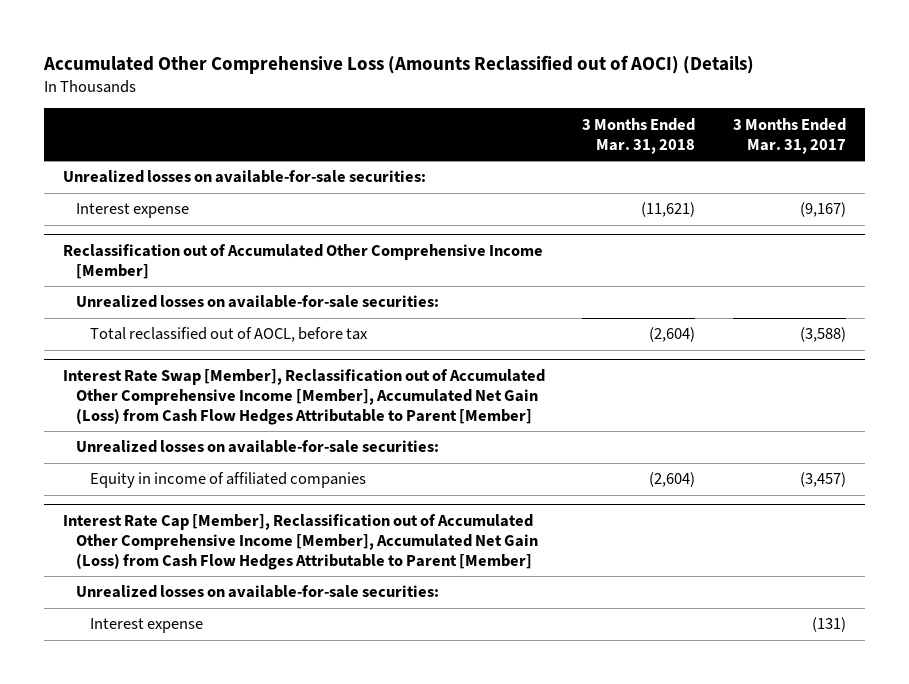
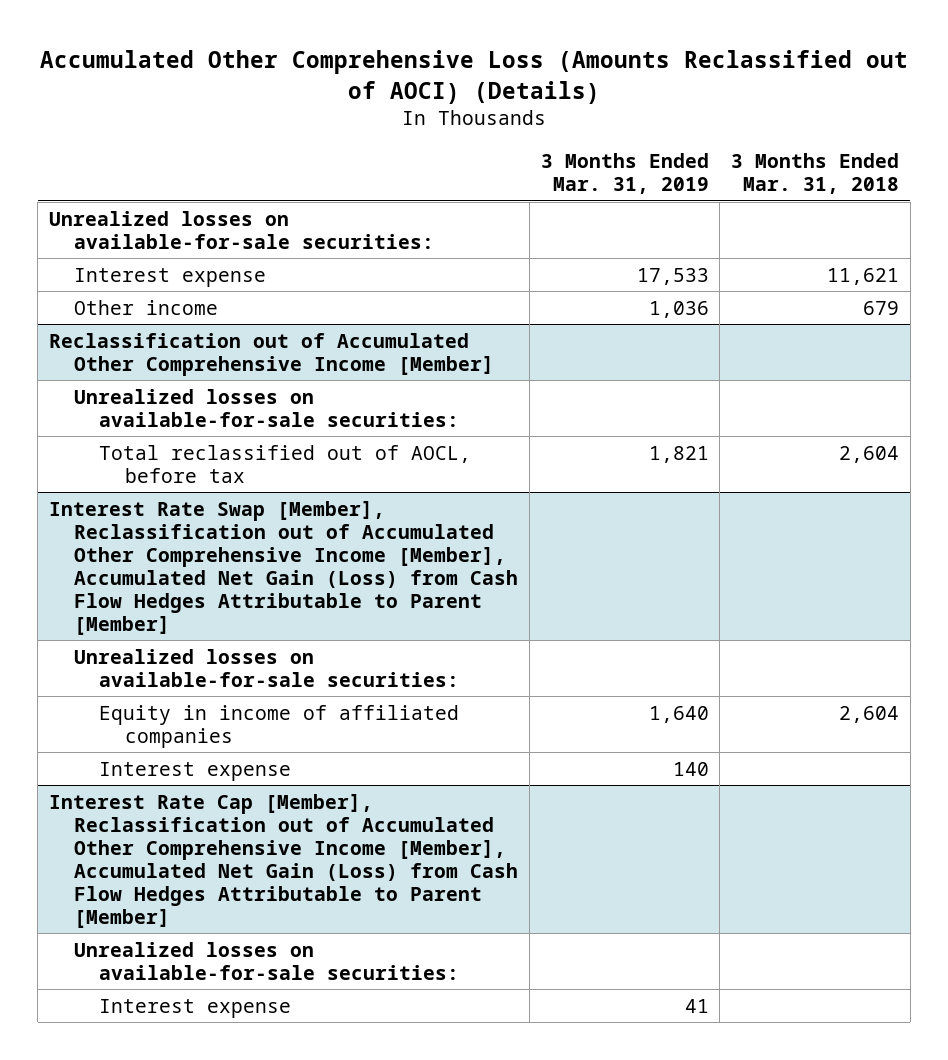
- | 3 Months Ended Mar. 31, 2018 | 3 Months Ended Mar. 31, 2017
+ | 3 Months Ended Mar. 31, 2019 | 3 Months Ended Mar. 31, 2018
- Interest expense | (11,621) | (9,167)
+ Interest expense | 17,533 | 11,621
+ Other income | 1,036 | 679
@ Reclassification out of Accumulated Other Comprehensive Income [Member]
- Total reclassified out of AOCL, before tax | (2,604) | (3,588)
+ Total reclassified out of AOCL, before tax | 1,821 | 2,604
@ Interest Rate Swap [Member], Reclassification out of Accumulated Other Comprehensive Income [Member], Accumulated Net Gain (Loss) from Cash Flow Hedges Attributable to Parent [Member]
- Equity in income of affiliated companies | (2,604) | (3,457)
+ Equity in income of affiliated companies | 1,640 | 2,604
+ Interest expense | 140 |

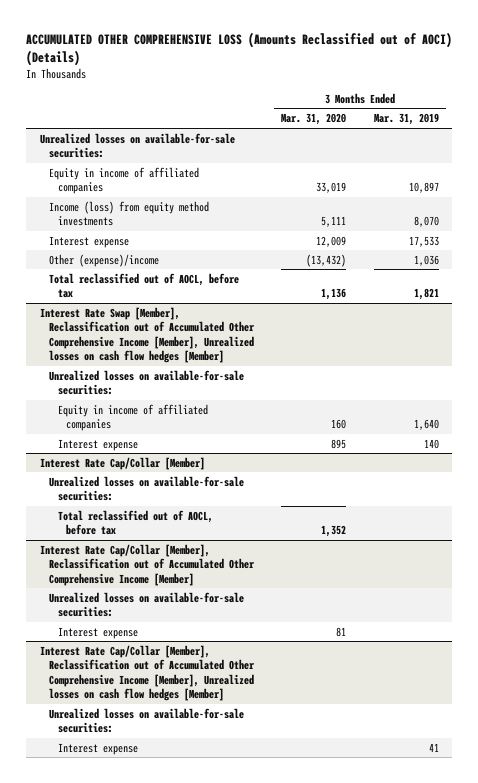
- Accumulated Other Comprehensive Loss (Amounts Reclassified out of AOCI) (Details)
+ ACCUMULATED OTHER COMPREHENSIVE LOSS (Amounts Reclassified out of AOCI) (Details)
- | 3 Months Ended Mar. 31, 2019 | 3 Months Ended Mar. 31, 2018
+ | 3 Months Ended Mar. 31, 2020 | 3 Months Ended Mar. 31, 2019
+ Equity in income of affiliated companies | 33,019 | 10,897
+ Income (loss) from equity method investments | 5,111 | 8,070
- Other income | 1,036 | 679
- Reclassification out of Accumulated Other Comprehensive Income [Member]
- Unrealized losses on available-for-sale securities:
+ Other (expense)/income | (13,432) | 1,036
- Interest Rate Swap [Member], Reclassification out of Accumulated Other Comprehensive Income [Member], Accumulated Net Gain (Loss) from Cash Flow Hedges Attributable to Parent [Member]
+ Interest Rate Swap [Member], Reclassification out of Accumulated Other Comprehensive Income [Member], Unrealized losses on cash flow hedges [Member]
- Interest Rate Cap [Member], Reclassification out of Accumulated Other Comprehensive Income [Member], Accumulated Net Gain (Loss) from Cash Flow Hedges Attributable to Parent [Member]
+ Interest Rate Cap/Collar [Member]
+ Total reclassified out of AOCL, before tax | 1,352 |
+ Interest Rate Cap/Collar [Member], Reclassification out of Accumulated Other Comprehensive Income [Member]
+ Unrealized losses on available-for-sale securities:
+ Interest expense | 81 |
+ Interest Rate Cap/Collar [Member], Reclassification out of Accumulated Other Comprehensive Income [Member], Unrealized losses on cash flow hedges [Member]
+ Unrealized losses on available-for-sale securities:

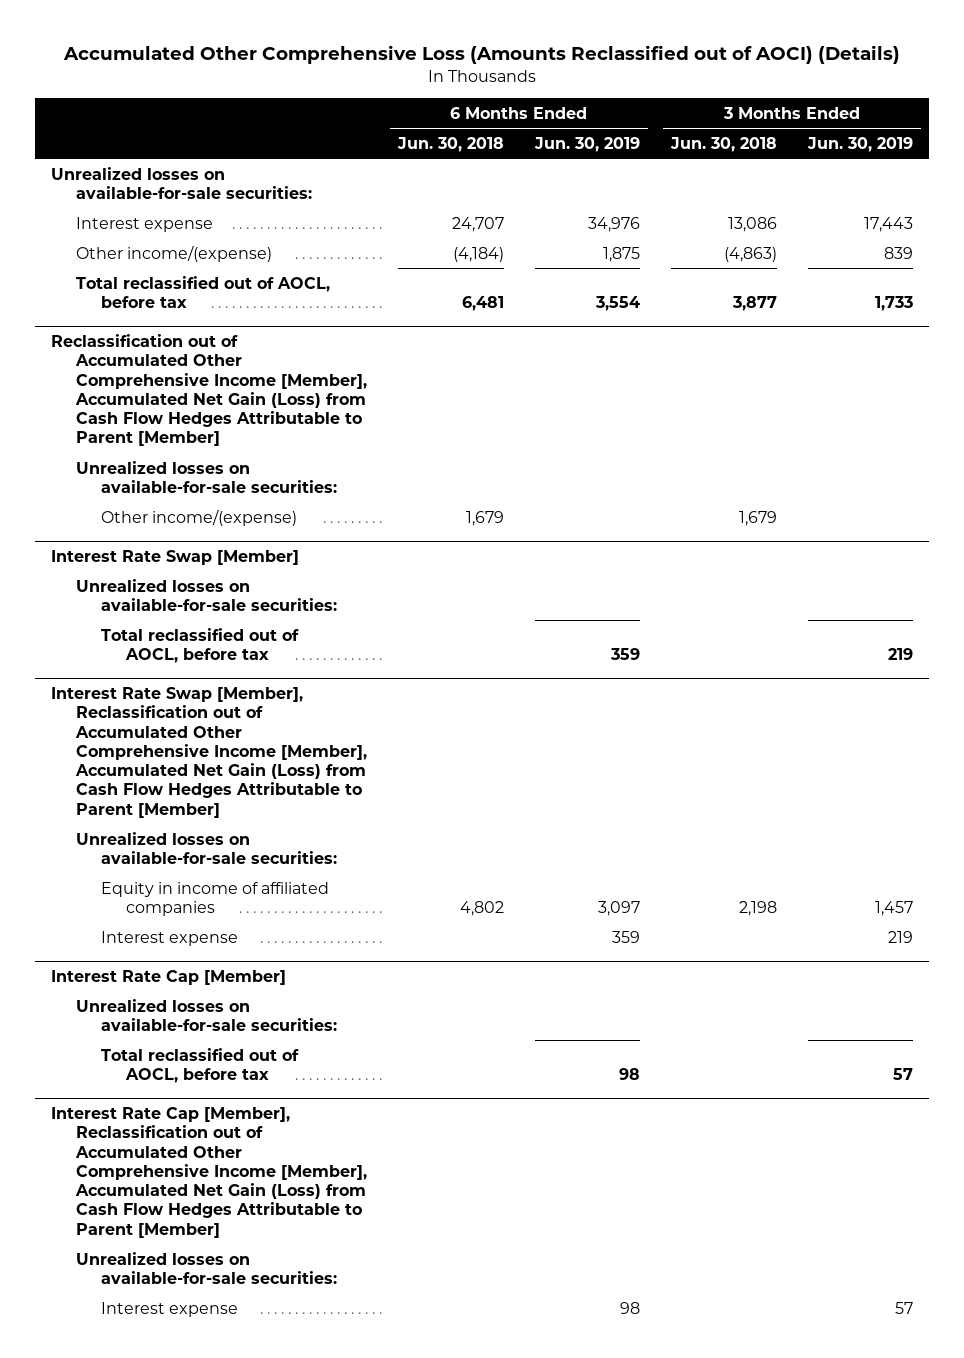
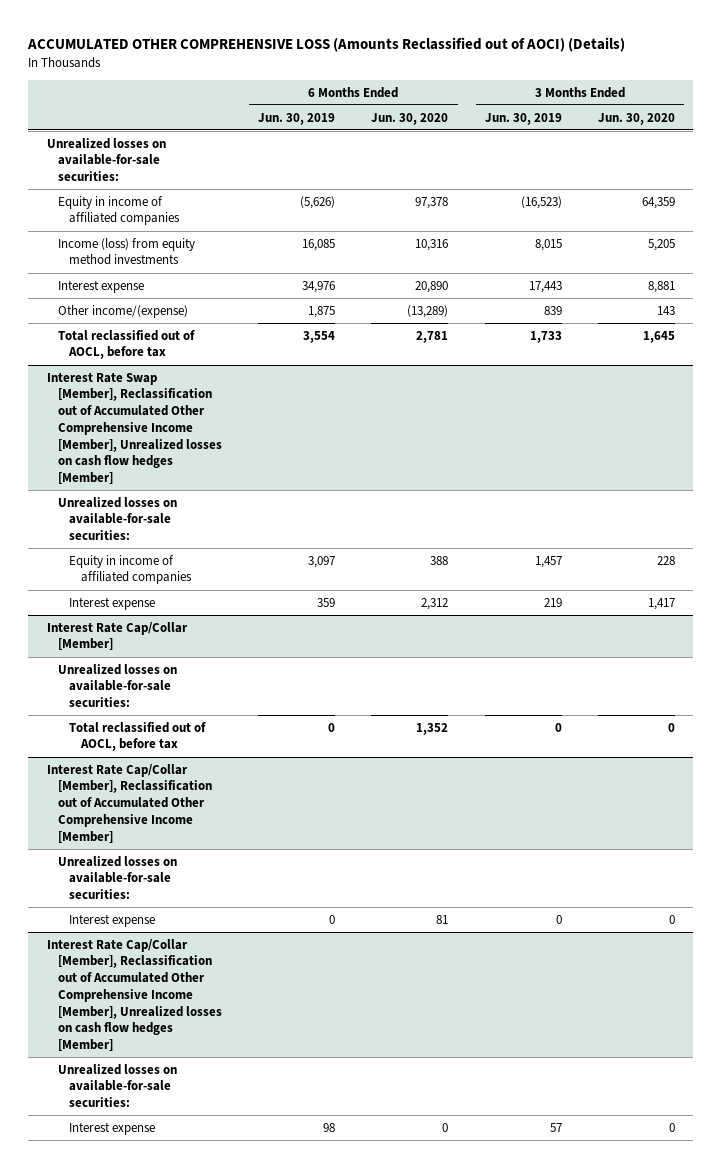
- Accumulated Other Comprehensive Loss (Amounts Reclassified out of AOCI) (Details)
+ ACCUMULATED OTHER COMPREHENSIVE LOSS (Amounts Reclassified out of AOCI) (Details)
- | 6 Months Ended Jun. 30, 2018 | 6 Months Ended Jun. 30, 2019 | 3 Months Ended Jun. 30, 2018 | 3 Months Ended Jun. 30, 2019
+ | 6 Months Ended Jun. 30, 2019 | 6 Months Ended Jun. 30, 2020 | 3 Months Ended Jun. 30, 2019 | 3 Months Ended Jun. 30, 2020
+ Equity in income of affiliated companies | (5,626) | 97,378 | (16,523) | 64,359
+ Income (loss) from equity method investments | 16,085 | 10,316 | 8,015 | 5,205
- Reclassification out of Accumulated Other Comprehensive Income [Member], Accumulated Net Gain (Loss) from Cash Flow Hedges Attributable to Parent [Member]
- Unrealized losses on available-for-sale securities:
- Other income/(expense) | 1,679 | | 1,679 |
- Interest Rate Swap [Member]
- Unrealized losses on available-for-sale securities:
- Total reclassified out of AOCL, before tax | | 359 | | 219
- Interest Rate Swap [Member], Reclassification out of Accumulated Other Comprehensive Income [Member], Accumulated Net Gain (Loss) from Cash Flow Hedges Attributable to Parent [Member]
+ Interest Rate Swap [Member], Reclassification out of Accumulated Other Comprehensive Income [Member], Unrealized losses on cash flow hedges [Member]
- Interest Rate Cap [Member]
+ Interest Rate Cap/Collar [Member]
- Total reclassified out of AOCL, before tax | | 98 | | 57
- Interest Rate Cap [Member], Reclassification out of Accumulated Other Comprehensive Income [Member], Accumulated Net Gain (Loss) from Cash Flow Hedges Attributable to Parent [Member]
+ Total reclassified out of AOCL, before tax | 0 | 1,352 | 0 | 0
+ Interest Rate Cap/Collar [Member], Reclassification out of Accumulated Other Comprehensive Income [Member]
+ Interest expense | 0 | 81 | 0 | 0
+ Interest Rate Cap/Collar [Member], Reclassification out of Accumulated Other Comprehensive Income [Member], Unrealized losses on cash flow hedges [Member]
+ Unrealized losses on available-for-sale securities:

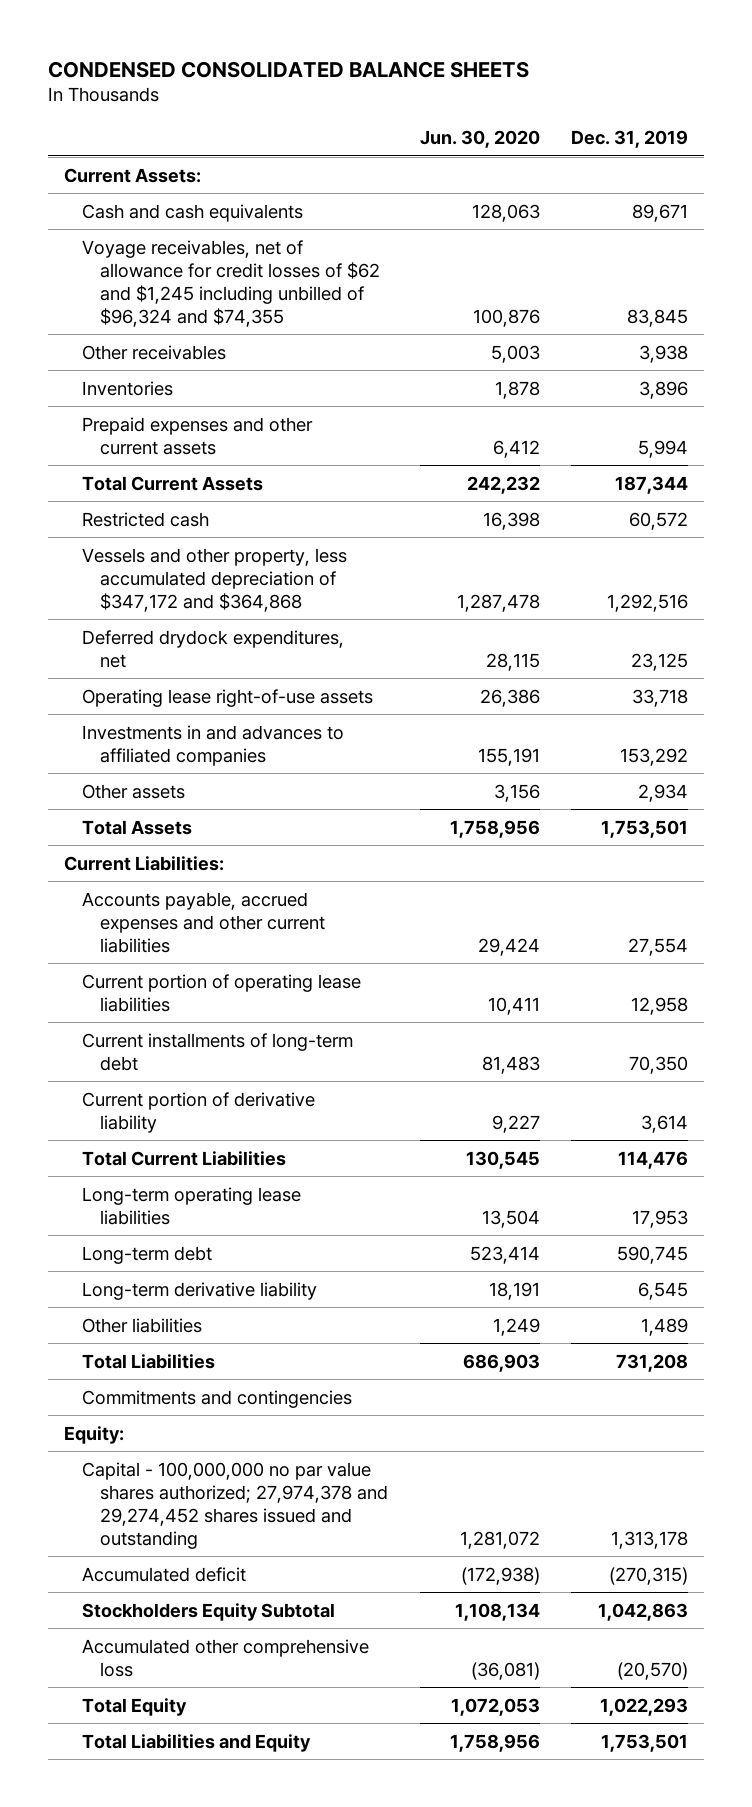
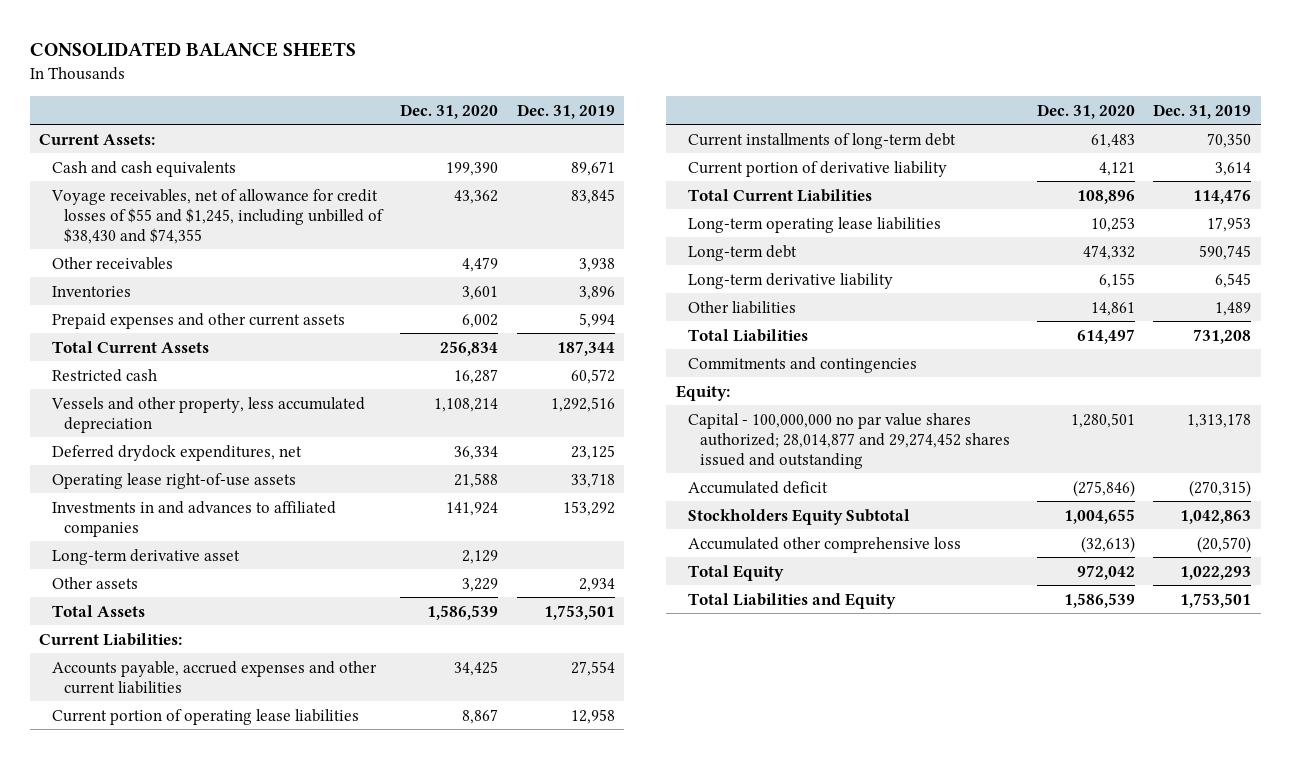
- CONDENSED CONSOLIDATED BALANCE SHEETS
+ CONSOLIDATED BALANCE SHEETS
- | Jun. 30, 2020 | Dec. 31, 2019
+ | Dec. 31, 2020 | Dec. 31, 2019
- Voyage receivables, net of allowance for credit losses of $62 and $1,245 including unbilled of $96,324 and $74,355 | 100,876 | 83,845
+ Voyage receivables, net of allowance for credit losses of $55 and $1,245, including unbilled of $38,430 and $74,355 | 43,362 | 83,845
- Vessels and other property, less accumulated depreciation of $347,172 and $364,868 | 1,287,478 | 1,292,516
+ Vessels and other property, less accumulated depreciation | 1,108,214 | 1,292,516
+ Long-term derivative asset | 2,129 |
- Capital - 100,000,000 no par value shares authorized; 27,974,378 and 29,274,452 shares issued and outstanding | 1,281,072 | 1,313,178
+ Capital - 100,000,000 no par value shares authorized; 28,014,877 and 29,274,452 shares issued and outstanding | 1,280,501 | 1,313,178

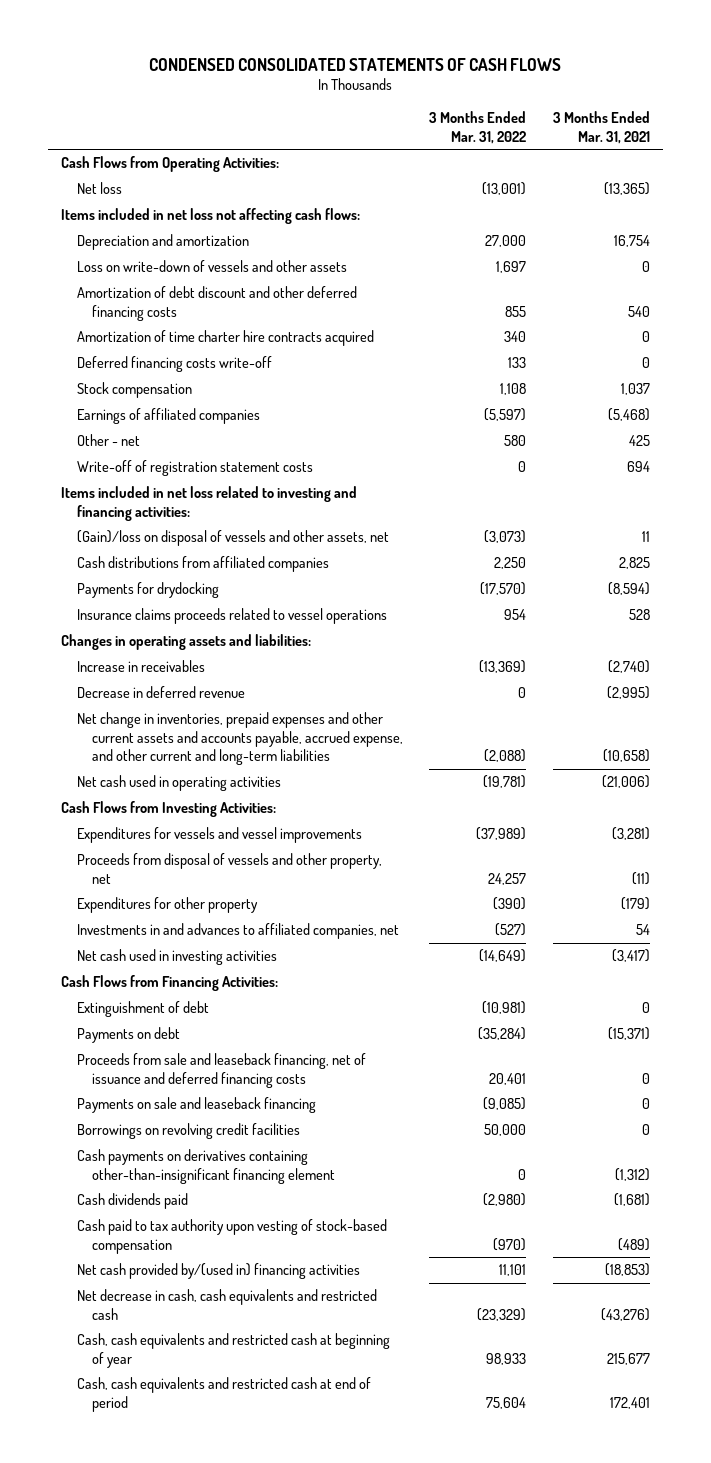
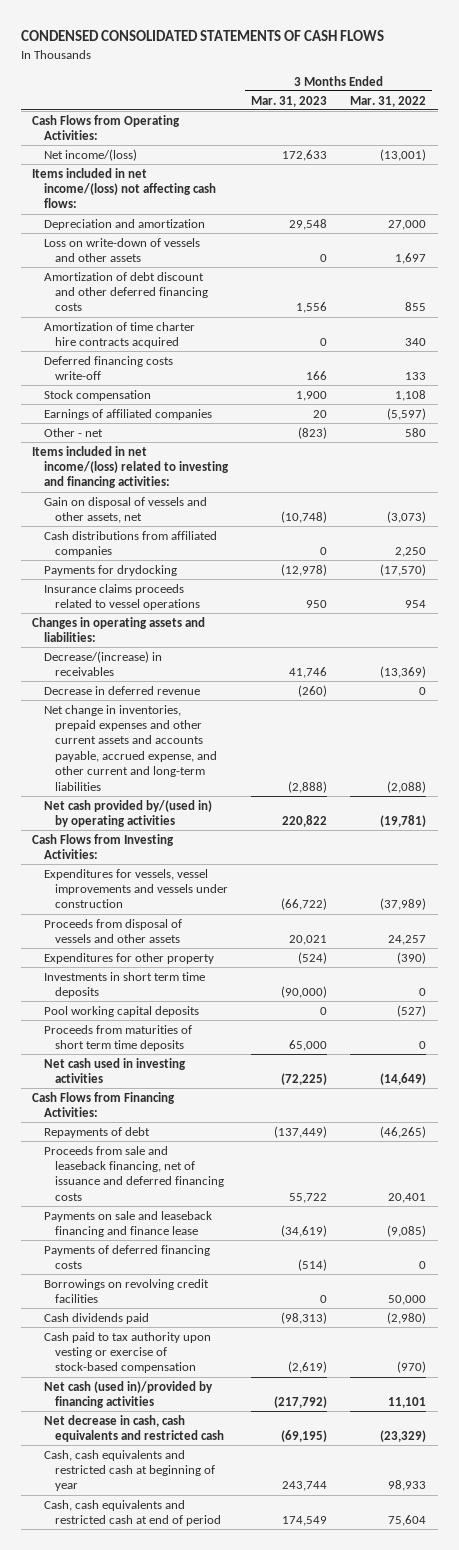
- | 3 Months Ended Mar. 31, 2022 | 3 Months Ended Mar. 31, 2021
+ | 3 Months Ended Mar. 31, 2023 | 3 Months Ended Mar. 31, 2022
- Net loss | (13,001) | (13,365)
- Items included in net loss not affecting cash flows:
+ Net income/(loss) | 172,633 | (13,001)
+ Items included in net income/(loss) not affecting cash flows:
- Write-off of registration statement costs | 0 | 694
- Items included in net loss related to investing and financing activities:
- (Gain)/loss on disposal of vessels and other assets, net | (3,073) | 11
+ Items included in net income/(loss) related to investing and financing activities:
+ Gain on disposal of vessels and other assets, net | (10,748) | (3,073)
- Increase in receivables | (13,369) | (2,740)
+ Decrease/(increase) in receivables | 41,746 | (13,369)
- Net cash used in operating activities | (19,781) | (21,006)
+ Net cash provided by/(used in) by operating activities | 220,822 | (19,781)
- Expenditures for vessels and vessel improvements | (37,989) | (3,281)
- Proceeds from disposal of vessels and other property, net | 24,257 | (11)
+ Expenditures for vessels, vessel improvements and vessels under construction | (66,722) | (37,989)
+ Proceeds from disposal of vessels and other assets | 20,021 | 24,257
- Investments in and advances to affiliated companies, net | (527) | 54
+ Investments in short term time deposits | (90,000) | 0
+ Pool working capital deposits | 0 | (527)
+ Proceeds from maturities of short term time deposits | 65,000 | 0
- Extinguishment of debt | (10,981) | 0
- Payments on debt | (35,284) | (15,371)
+ Repayments of debt | (137,449) | (46,265)
- Payments on sale and leaseback financing | (9,085) | 0
+ Payments on sale and leaseback financing and finance lease | (34,619) | (9,085)
+ Payments of deferred financing costs | (514) | 0
- Cash payments on derivatives containing other-than-insignificant financing element | 0 | (1,312)
- Cash paid to tax authority upon vesting of stock-based compensation | (970) | (489)
- Net cash provided by/(used in) financing activities | 11,101 | (18,853)
+ Cash paid to tax authority upon vesting or exercise of stock-based compensation | (2,619) | (970)
+ Net cash (used in)/provided by financing activities | (217,792) | 11,101

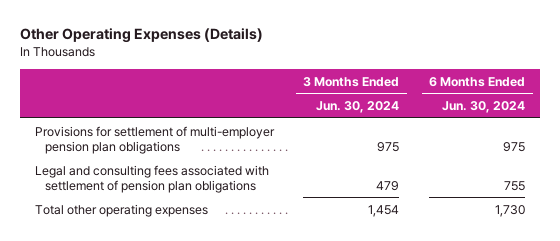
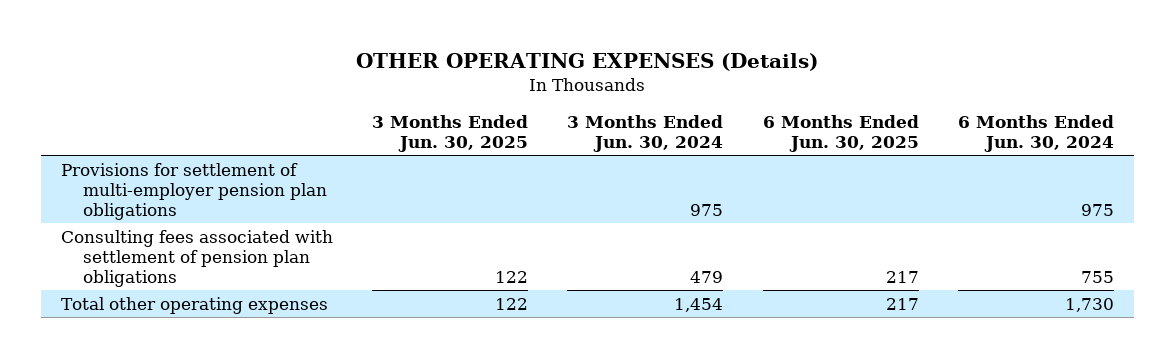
- Other Operating Expenses (Details)
+ OTHER OPERATING EXPENSES (Details)
- | 3 Months Ended Jun. 30, 2024 | 6 Months Ended Jun. 30, 2024
+ | 3 Months Ended Jun. 30, 2025 | 3 Months Ended Jun. 30, 2024 | 6 Months Ended Jun. 30, 2025 | 6 Months Ended Jun. 30, 2024
- Legal and consulting fees associated with settlement of pension plan obligations | 479 | 755
+ Consulting fees associated with settlement of pension plan obligations | 122 | 479 | 217 | 755

